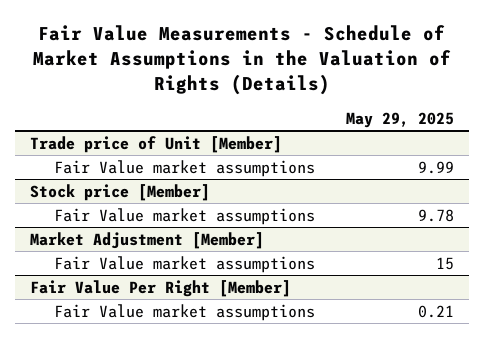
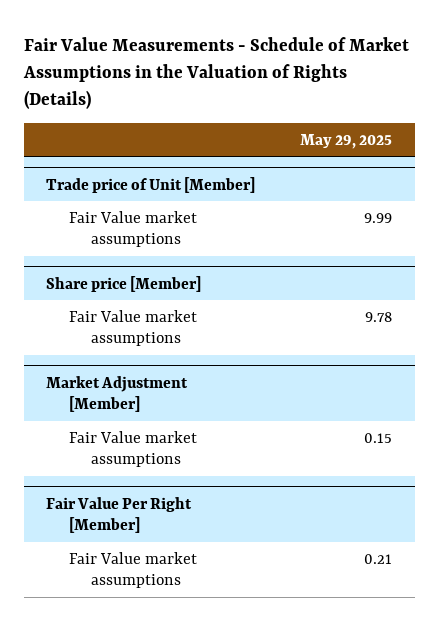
- Stock price [Member]
+ Share price [Member]
@ Market Adjustment [Member]
- Fair Value market assumptions | 15
+ Fair Value market assumptions | 0.15

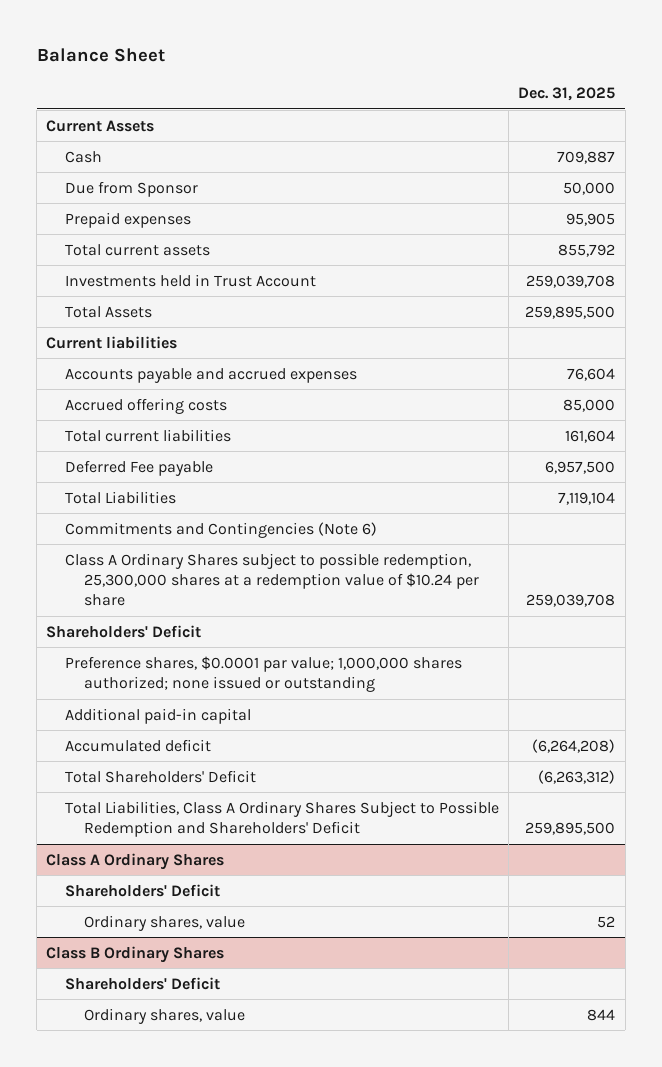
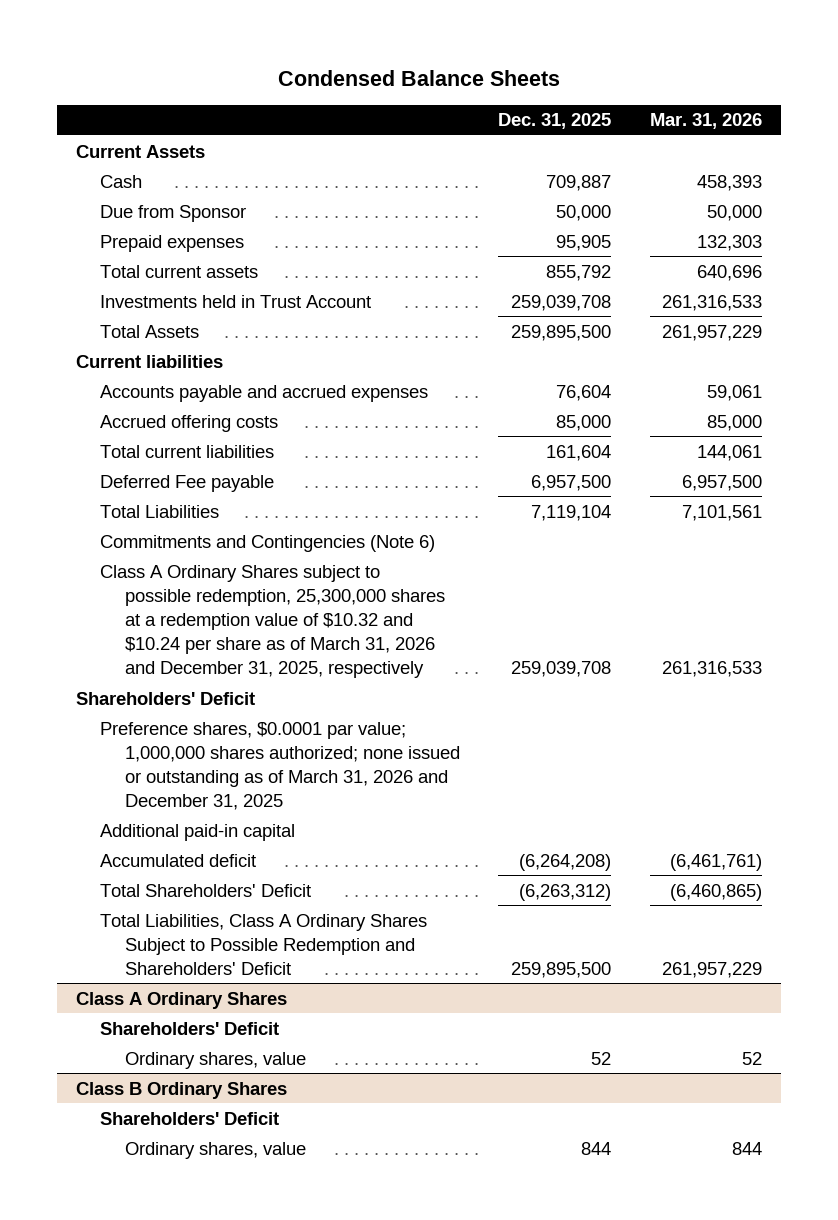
- Balance Sheet
+ Condensed Balance Sheets
- | Dec. 31, 2025
+ | Dec. 31, 2025 | Mar. 31, 2026
- Class A Ordinary Shares subject to possible redemption, 25,300,000 shares at a redemption value of $10.24 per share | 259,039,708
+ Class A Ordinary Shares subject to possible redemption, 25,300,000 shares at a redemption value of $10.32 and $10.24 per share as of March 31, 2026 and December 31, 2025, respectively | 259,039,708 | 261,316,533
- Preference shares, $0.0001 par value; 1,000,000 shares authorized; none issued or outstanding
+ Preference shares, $0.0001 par value; 1,000,000 shares authorized; none issued or outstanding as of March 31, 2026 and December 31, 2025

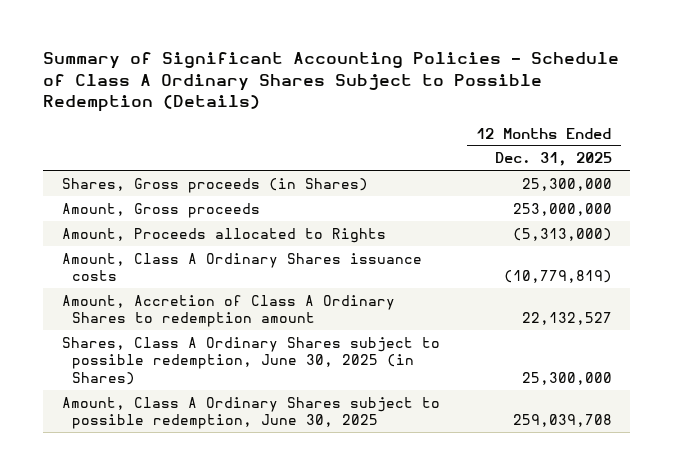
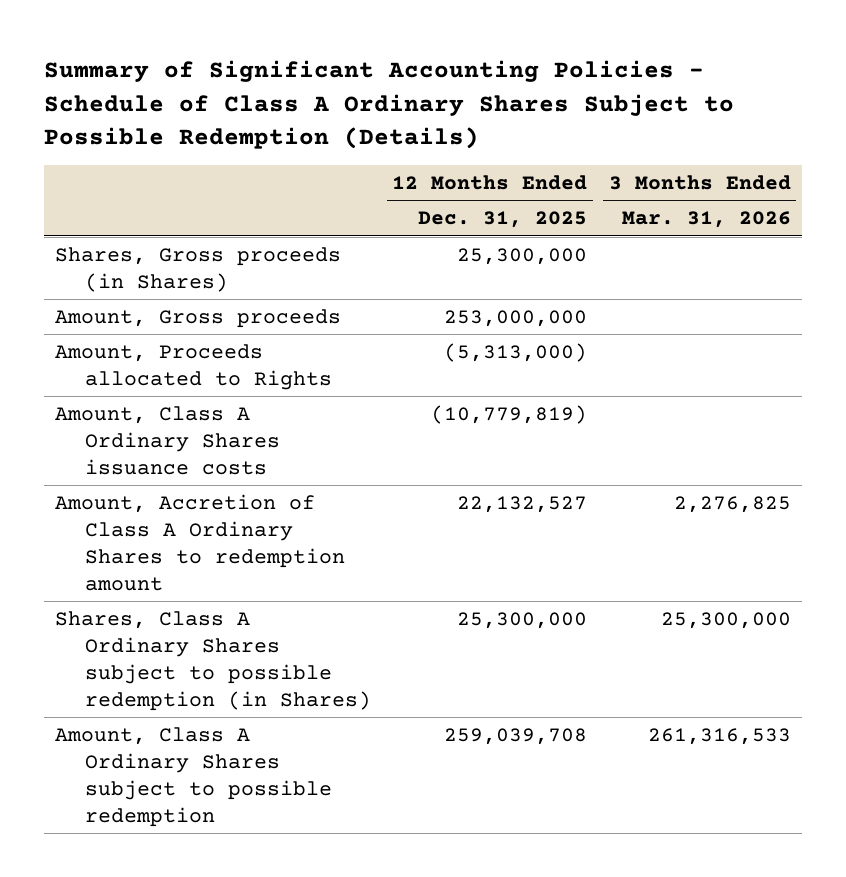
- | 12 Months Ended Dec. 31, 2025
+ | 12 Months Ended Dec. 31, 2025 | 3 Months Ended Mar. 31, 2026
- Shares, Class A Ordinary Shares subject to possible redemption, June 30, 2025 (in Shares) | 25,300,000
- Amount, Class A Ordinary Shares subject to possible redemption, June 30, 2025 | 259,039,708
+ Shares, Class A Ordinary Shares subject to possible redemption (in Shares) | 25,300,000 | 25,300,000
+ Amount, Class A Ordinary Shares subject to possible redemption | 259,039,708 | 261,316,533

